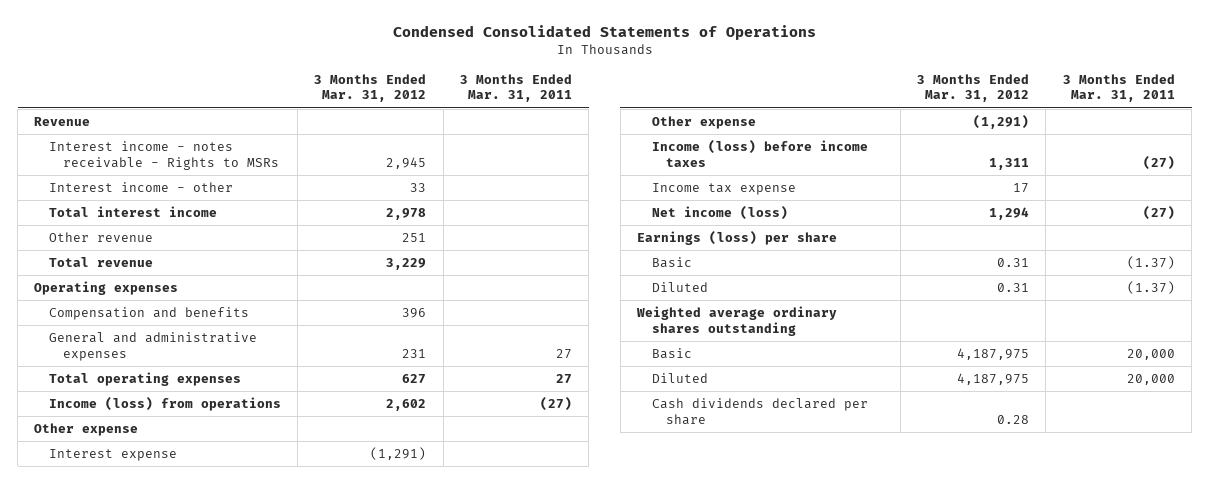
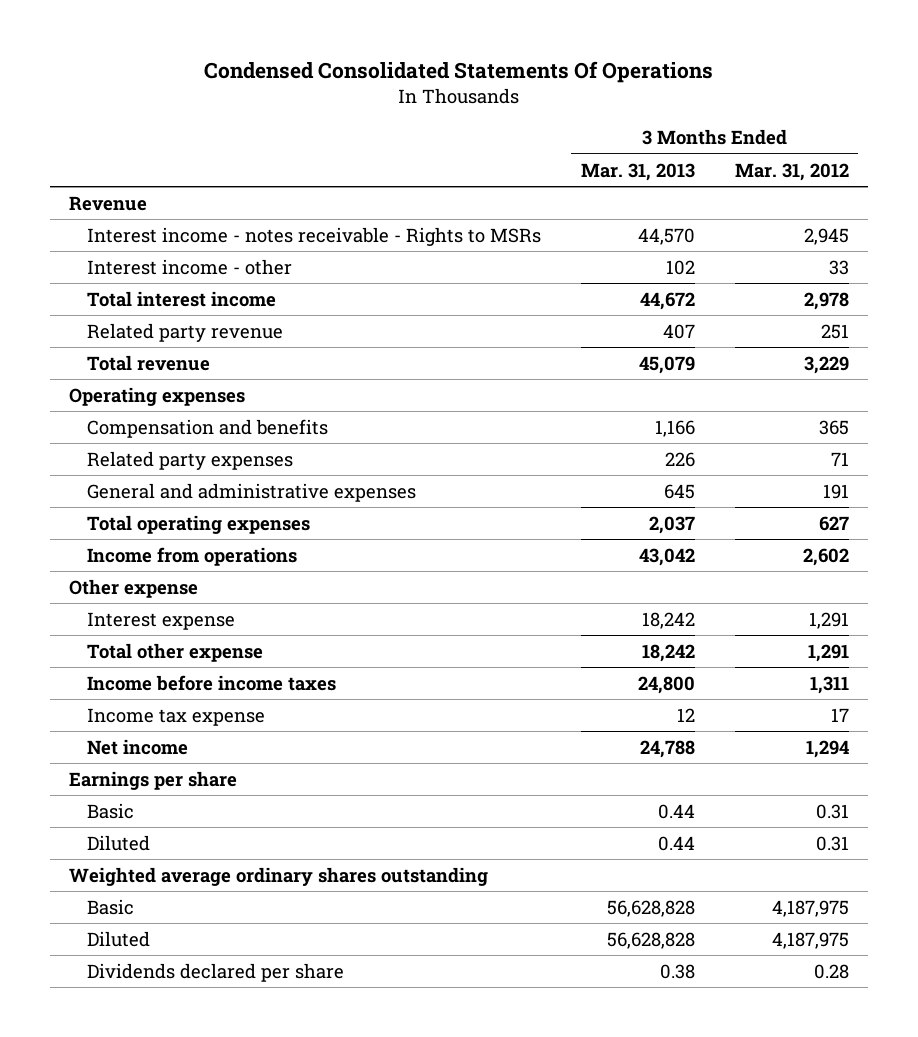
- Condensed Consolidated Statements of Operations
+ Condensed Consolidated Statements Of Operations
- | 3 Months Ended Mar. 31, 2012 | 3 Months Ended Mar. 31, 2011
+ | 3 Months Ended Mar. 31, 2013 | 3 Months Ended Mar. 31, 2012
- Other revenue | 251 |
+ Related party revenue | 407 | 251
- Compensation and benefits | 396 |
- General and administrative expenses | 231 | 27
+ Compensation and benefits | 1,166 | 365
+ Related party expenses | 226 | 71
+ General and administrative expenses | 645 | 191
- Income (loss) from operations | 2,602 | (27)
+ Income from operations | 43,042 | 2,602
- Interest expense | (1,291) |
- Other expense | (1,291) |
- Income (loss) before income taxes | 1,311 | (27)
+ Interest expense | 18,242 | 1,291
+ Total other expense | 18,242 | 1,291
+ Income before income taxes | 24,800 | 1,311
- Net income (loss) | 1,294 | (27)
- Earnings (loss) per share
+ Net income | 24,788 | 1,294
+ Earnings per share
- Cash dividends declared per share | 0.28 |
+ Dividends declared per share | 0.38 | 0.28

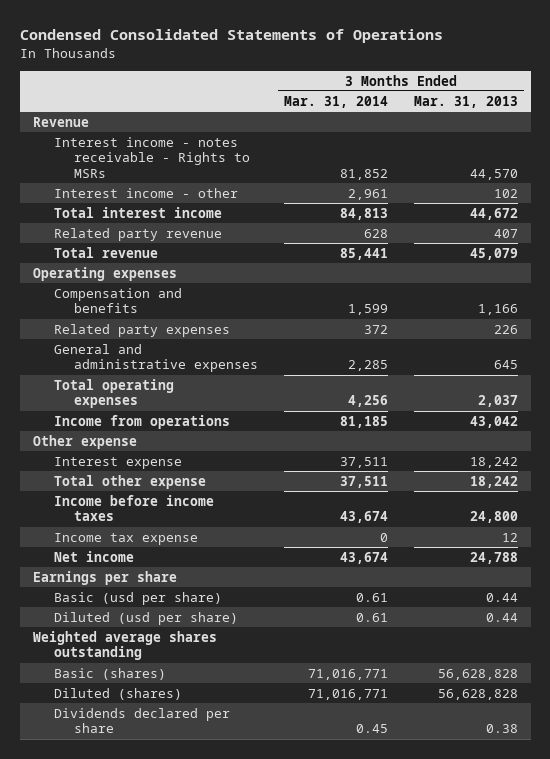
- Condensed Consolidated Statements Of Operations
+ Condensed Consolidated Statements of Operations
- | 3 Months Ended Mar. 31, 2013 | 3 Months Ended Mar. 31, 2012
+ | 3 Months Ended Mar. 31, 2014 | 3 Months Ended Mar. 31, 2013
- Basic | 0.44 | 0.31
- Diluted | 0.44 | 0.31
- Weighted average ordinary shares outstanding
- Basic | 56,628,828 | 4,187,975
- Diluted | 56,628,828 | 4,187,975
+ Basic (usd per share) | 0.61 | 0.44
+ Diluted (usd per share) | 0.61 | 0.44
+ Weighted average shares outstanding
+ Basic (shares) | 71,016,771 | 56,628,828
+ Diluted (shares) | 71,016,771 | 56,628,828

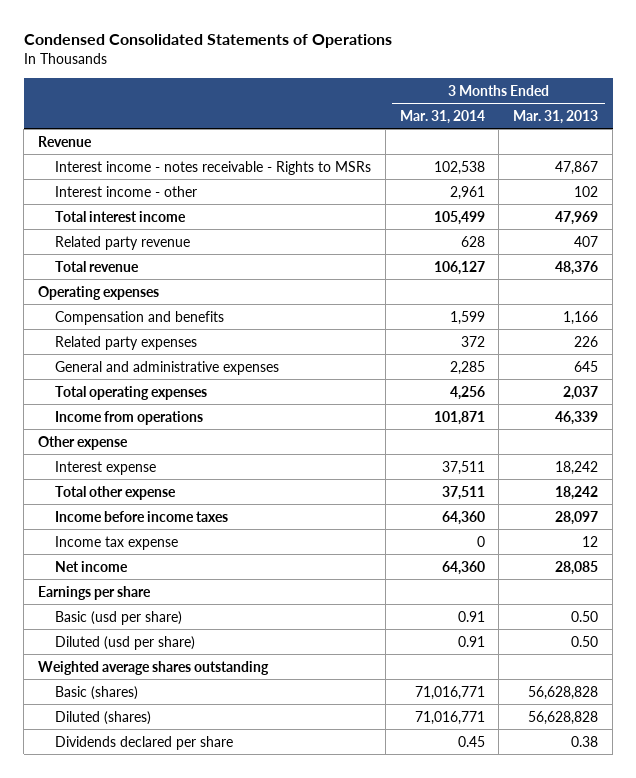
- Interest income - notes receivable - Rights to MSRs | 81,852 | 44,570
+ Interest income - notes receivable - Rights to MSRs | 102,538 | 47,867
- Total interest income | 84,813 | 44,672
+ Total interest income | 105,499 | 47,969
- Total revenue | 85,441 | 45,079
+ Total revenue | 106,127 | 48,376
- Income from operations | 81,185 | 43,042
+ Income from operations | 101,871 | 46,339
- Income before income taxes | 43,674 | 24,800
+ Income before income taxes | 64,360 | 28,097
- Net income | 43,674 | 24,788
+ Net income | 64,360 | 28,085
- Basic (usd per share) | 0.61 | 0.44
- Diluted (usd per share) | 0.61 | 0.44
+ Basic (usd per share) | 0.91 | 0.50
+ Diluted (usd per share) | 0.91 | 0.50

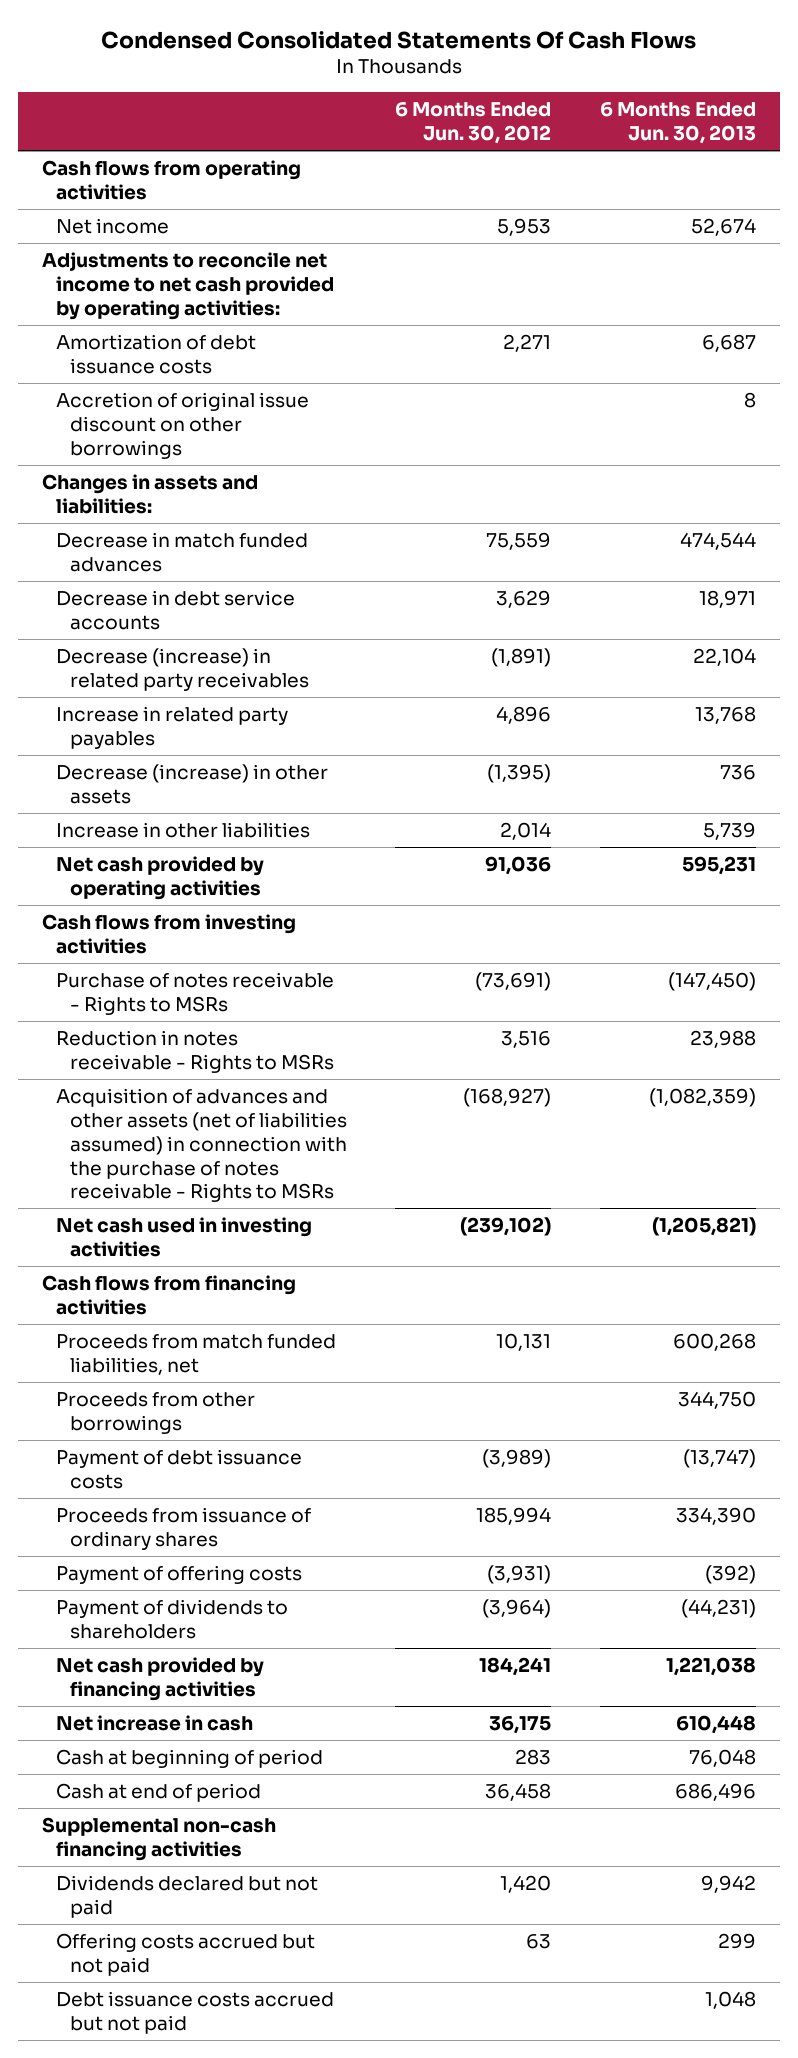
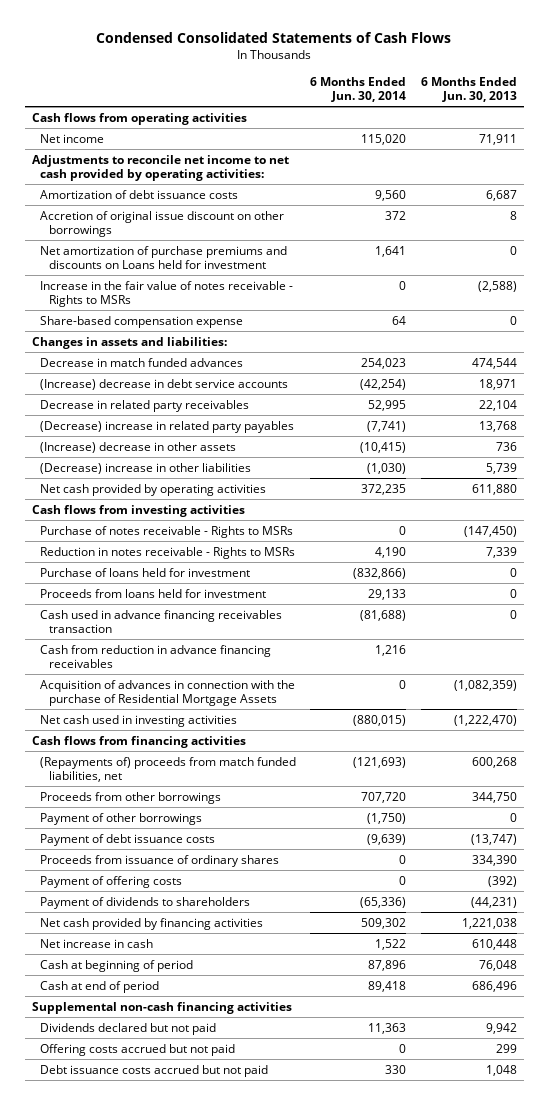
- Condensed Consolidated Statements Of Cash Flows
+ Condensed Consolidated Statements of Cash Flows
- | 6 Months Ended Jun. 30, 2012 | 6 Months Ended Jun. 30, 2013
+ | 6 Months Ended Jun. 30, 2014 | 6 Months Ended Jun. 30, 2013
- Net income | 5,953 | 52,674
+ Net income | 115,020 | 71,911
+ Net amortization of purchase premiums and discounts on Loans held for investment | 1,641 | 0
+ Increase in the fair value of notes receivable - Rights to MSRs | 0 | (2,588)
+ Share-based compensation expense | 64 | 0
- Decrease in debt service accounts | 3,629 | 18,971
- Decrease (increase) in related party receivables | (1,891) | 22,104
- Increase in related party payables | 4,896 | 13,768
- Decrease (increase) in other assets | (1,395) | 736
- Increase in other liabilities | 2,014 | 5,739
- Net cash provided by operating activities | 91,036 | 595,231
+ (Increase) decrease in debt service accounts | (42,254) | 18,971
+ Decrease in related party receivables | 52,995 | 22,104
+ (Decrease) increase in related party payables | (7,741) | 13,768
+ (Increase) decrease in other assets | (10,415) | 736
+ (Decrease) increase in other liabilities | (1,030) | 5,739
+ Net cash provided by operating activities | 372,235 | 611,880
- Reduction in notes receivable - Rights to MSRs | 3,516 | 23,988
- Acquisition of advances and other assets (net of liabilities assumed) in connection with the purchase of notes receivable - Rights to MSRs | (168,927) | (1,082,359)
- Net cash used in investing activities | (239,102) | (1,205,821)
+ Reduction in notes receivable - Rights to MSRs | 4,190 | 7,339
+ Purchase of loans held for investment | (832,866) | 0
+ Proceeds from loans held for investment | 29,133 | 0
+ Cash used in advance financing receivables transaction | (81,688) | 0
+ Cash from reduction in advance financing receivables | 1,216 |
+ Acquisition of advances in connection with the purchase of Residential Mortgage Assets | 0 | (1,082,359)
+ Net cash used in investing activities | (880,015) | (1,222,470)
- Proceeds from match funded liabilities, net | 10,131 | 600,268
+ (Repayments of) proceeds from match funded liabilities, net | (121,693) | 600,268
+ Payment of other borrowings | (1,750) | 0

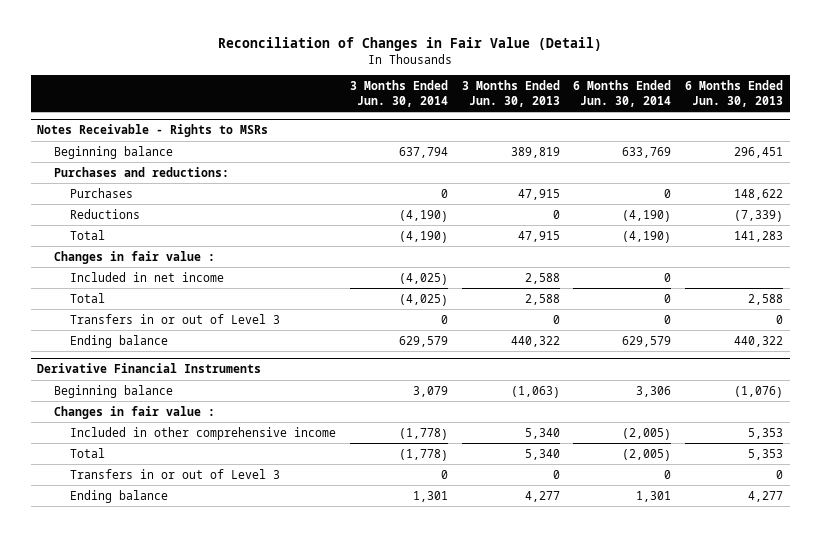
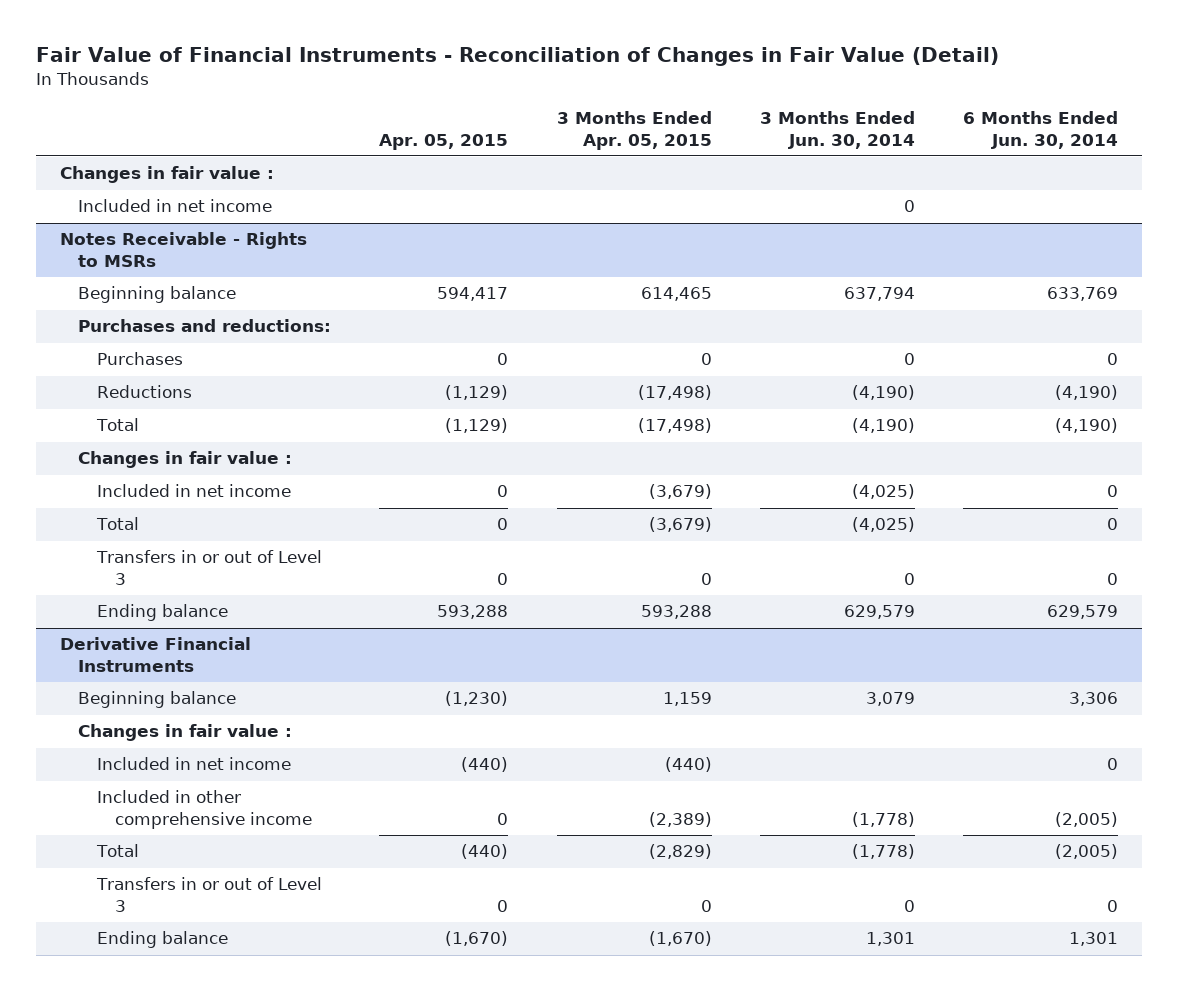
- Reconciliation of Changes in Fair Value (Detail)
+ Fair Value of Financial Instruments - Reconciliation of Changes in Fair Value (Detail)
- | 3 Months Ended Jun. 30, 2014 | 3 Months Ended Jun. 30, 2013 | 6 Months Ended Jun. 30, 2014 | 6 Months Ended Jun. 30, 2013
+ | Apr. 05, 2015 | 3 Months Ended Apr. 05, 2015 | 3 Months Ended Jun. 30, 2014 | 6 Months Ended Jun. 30, 2014
+ Changes in fair value :
+ Included in net income | | | 0 |
@ Derivative Financial Instruments
+ Included in net income | (440) | (440) | | 0

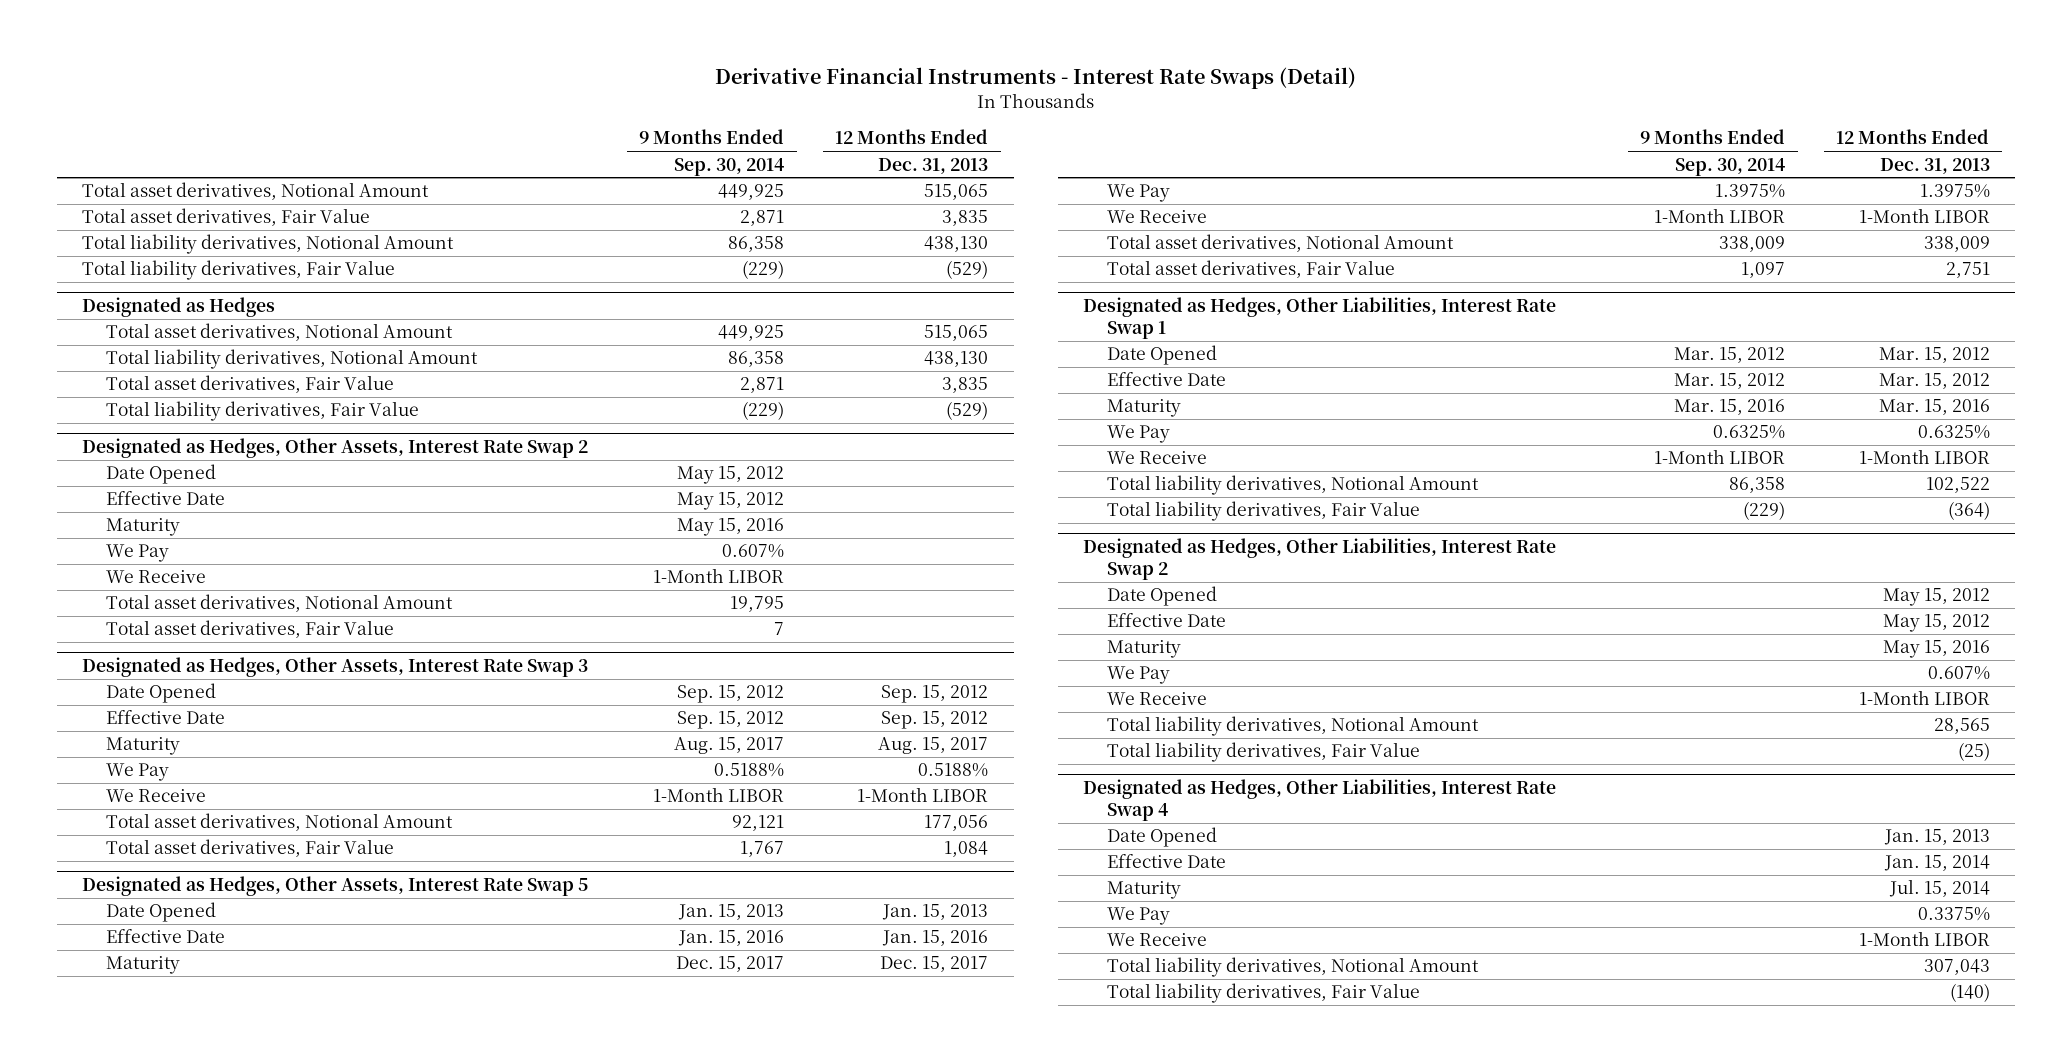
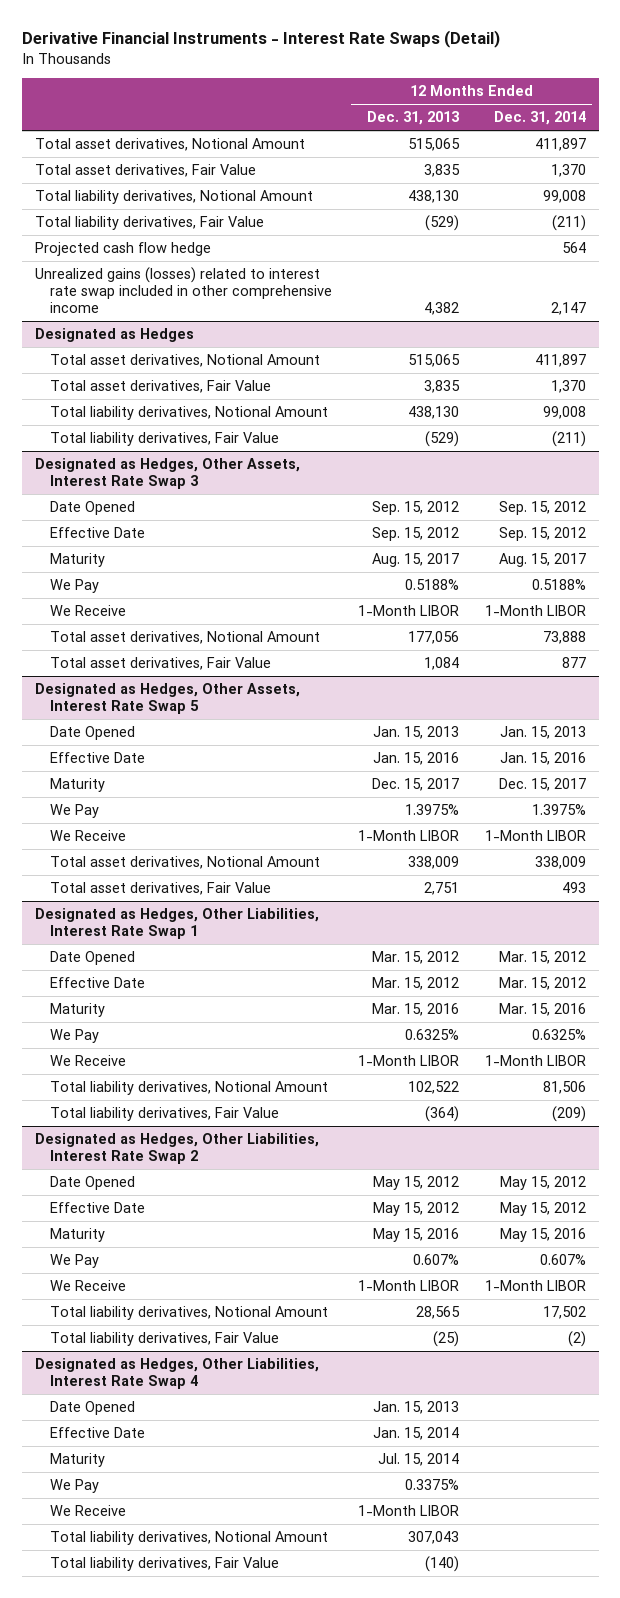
- | 9 Months Ended Sep. 30, 2014 | 12 Months Ended Dec. 31, 2013
+ | 12 Months Ended Dec. 31, 2013 | 12 Months Ended Dec. 31, 2014
+ Projected cash flow hedge | | 564
+ Unrealized gains (losses) related to interest rate swap included in other comprehensive income | 4,382 | 2,147
@ Designated as Hedges
moved down: Total liability derivatives, Notional Amount | 438,130 | 99,008
- Designated as Hedges, Other Assets, Interest Rate Swap 2
- Date Opened | May 15, 2012 |
- Effective Date | May 15, 2012 |
- Maturity | May 15, 2016 |
- We Pay | 0.607% |
- We Receive | 1-Month LIBOR |
- Total asset derivatives, Notional Amount | 19,795 |
- Total asset derivatives, Fair Value | 7 |

